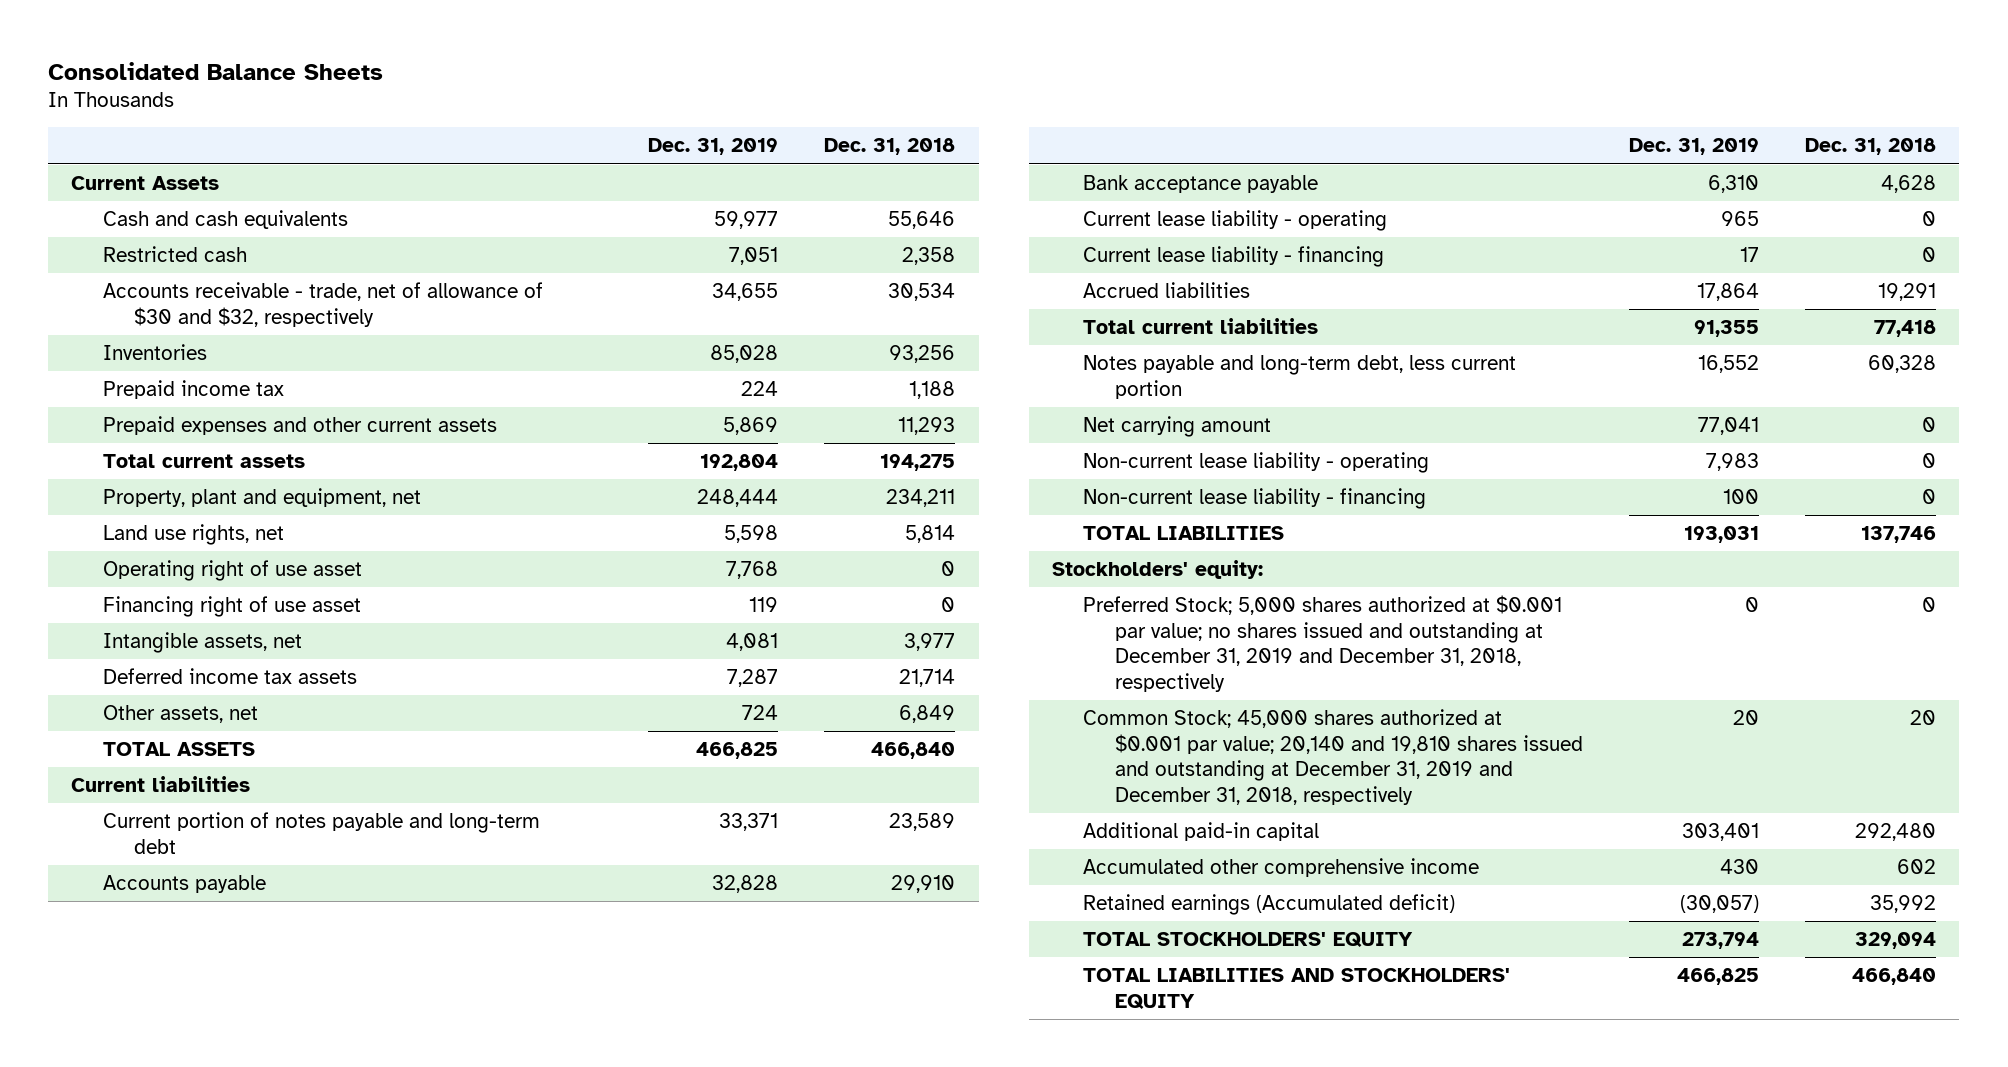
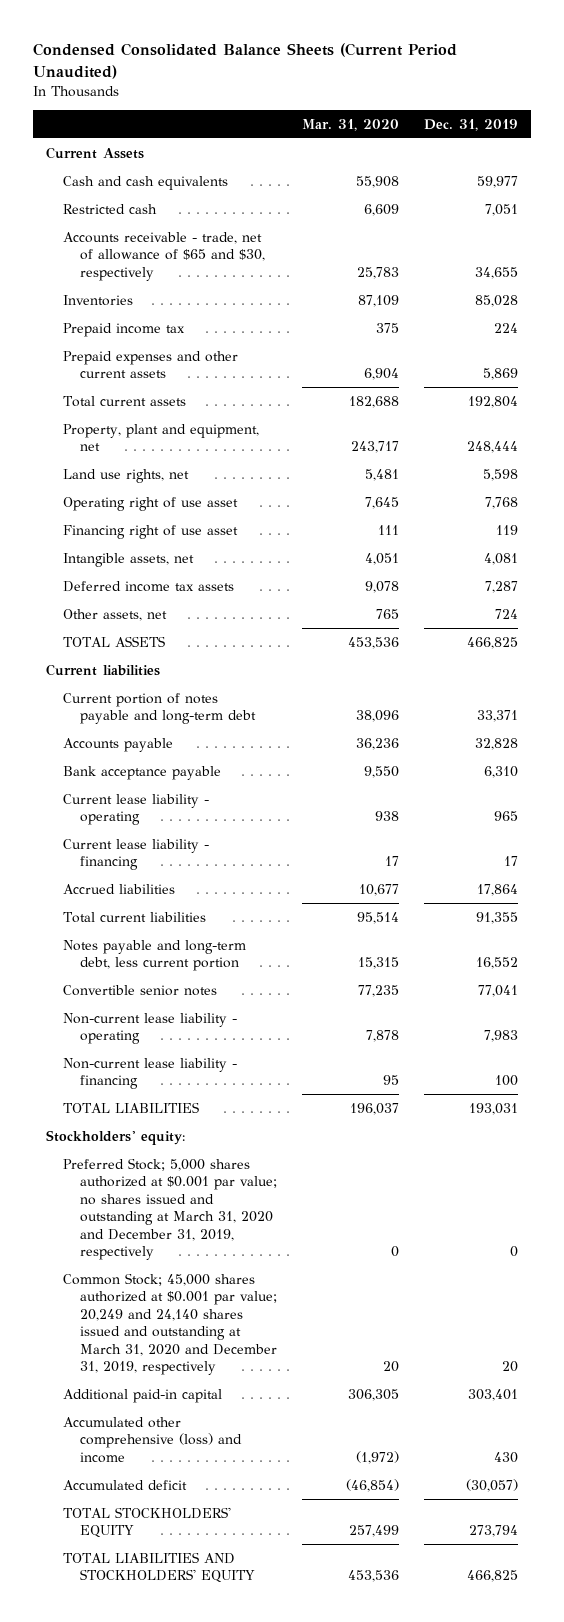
- Consolidated Balance Sheets
+ Condensed Consolidated Balance Sheets (Current Period Unaudited)
- | Dec. 31, 2019 | Dec. 31, 2018
+ | Mar. 31, 2020 | Dec. 31, 2019
- Accounts receivable - trade, net of allowance of $30 and $32, respectively | 34,655 | 30,534
+ Accounts receivable - trade, net of allowance of $65 and $30, respectively | 25,783 | 34,655
- Net carrying amount | 77,041 | 0
+ Convertible senior notes | 77,235 | 77,041
- Preferred Stock; 5,000 shares authorized at $0.001 par value; no shares issued and outstanding at December 31, 2019 and December 31, 2018, respectively | 0 | 0
- Common Stock; 45,000 shares authorized at $0.001 par value; 20,140 and 19,810 shares issued and outstanding at December 31, 2019 and December 31, 2018, respectively | 20 | 20
+ Preferred Stock; 5,000 shares authorized at $0.001 par value; no shares issued and outstanding at March 31, 2020 and December 31, 2019, respectively | 0 | 0
+ Common Stock; 45,000 shares authorized at $0.001 par value; 20,249 and 24,140 shares issued and outstanding at March 31, 2020 and December 31, 2019, respectively | 20 | 20
- Accumulated other comprehensive income | 430 | 602
- Retained earnings (Accumulated deficit) | (30,057) | 35,992
+ Accumulated other comprehensive (loss) and income | (1,972) | 430
+ Accumulated deficit | (46,854) | (30,057)

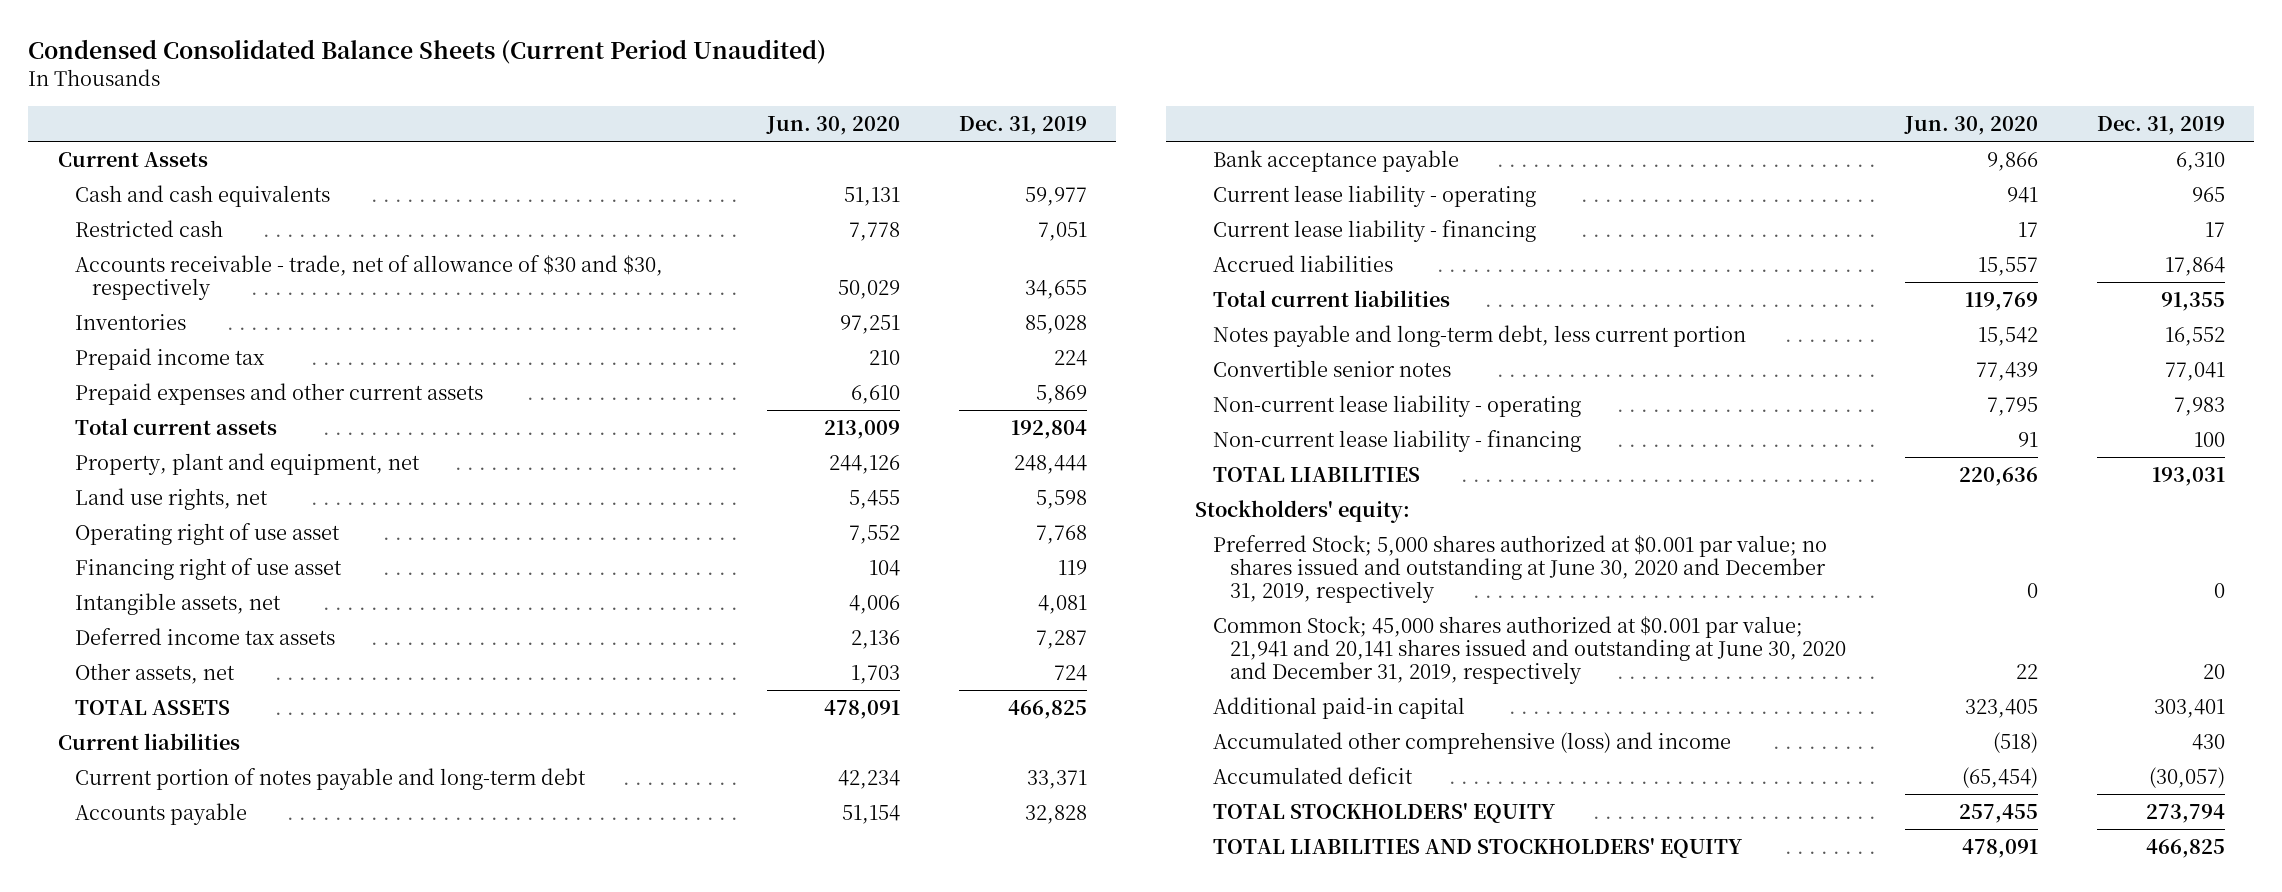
- | Mar. 31, 2020 | Dec. 31, 2019
+ | Jun. 30, 2020 | Dec. 31, 2019
- Accounts receivable - trade, net of allowance of $65 and $30, respectively | 25,783 | 34,655
+ Accounts receivable - trade, net of allowance of $30 and $30, respectively | 50,029 | 34,655
- Preferred Stock; 5,000 shares authorized at $0.001 par value; no shares issued and outstanding at March 31, 2020 and December 31, 2019, respectively | 0 | 0
- Common Stock; 45,000 shares authorized at $0.001 par value; 20,249 and 24,140 shares issued and outstanding at March 31, 2020 and December 31, 2019, respectively | 20 | 20
+ Preferred Stock; 5,000 shares authorized at $0.001 par value; no shares issued and outstanding at June 30, 2020 and December 31, 2019, respectively | 0 | 0
+ Common Stock; 45,000 shares authorized at $0.001 par value; 21,941 and 20,141 shares issued and outstanding at June 30, 2020 and December 31, 2019, respectively | 22 | 20

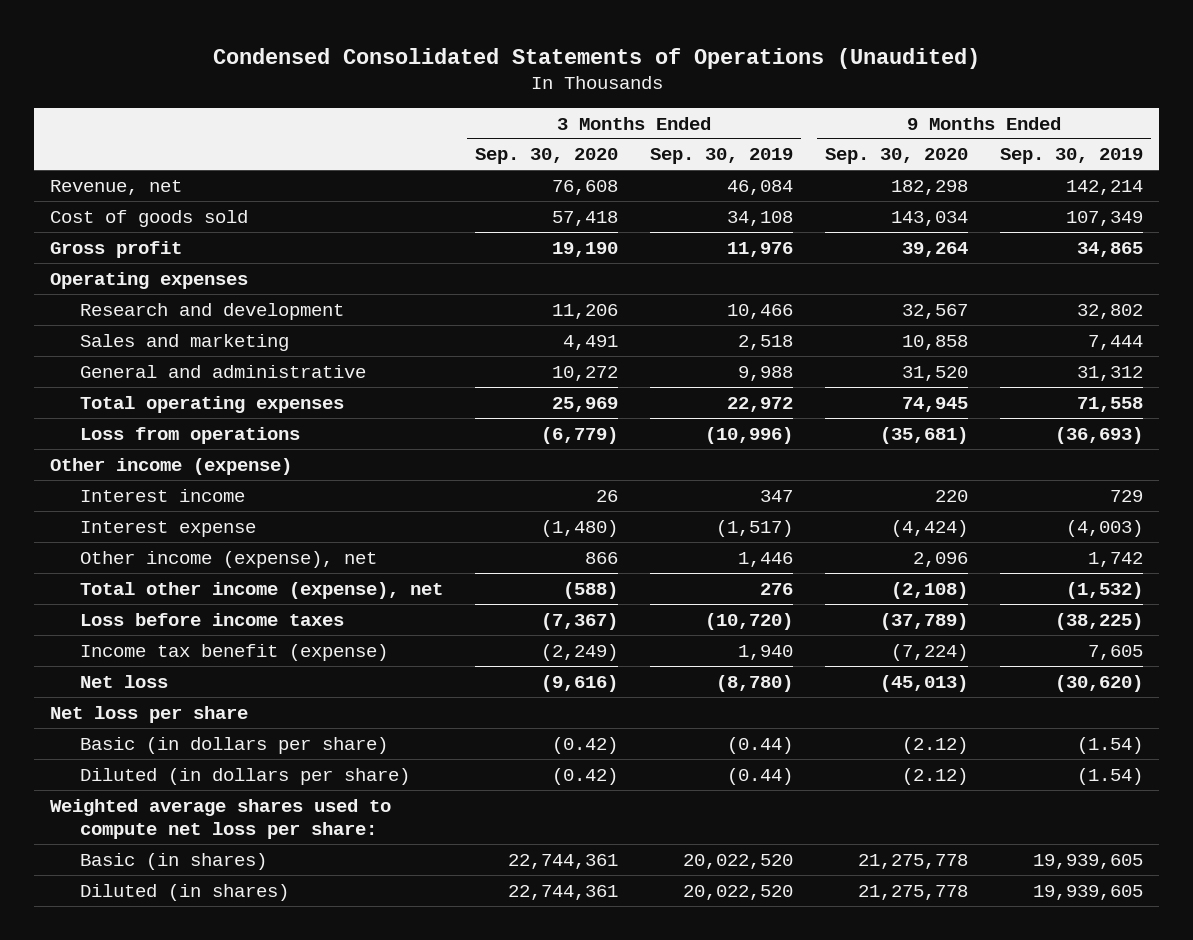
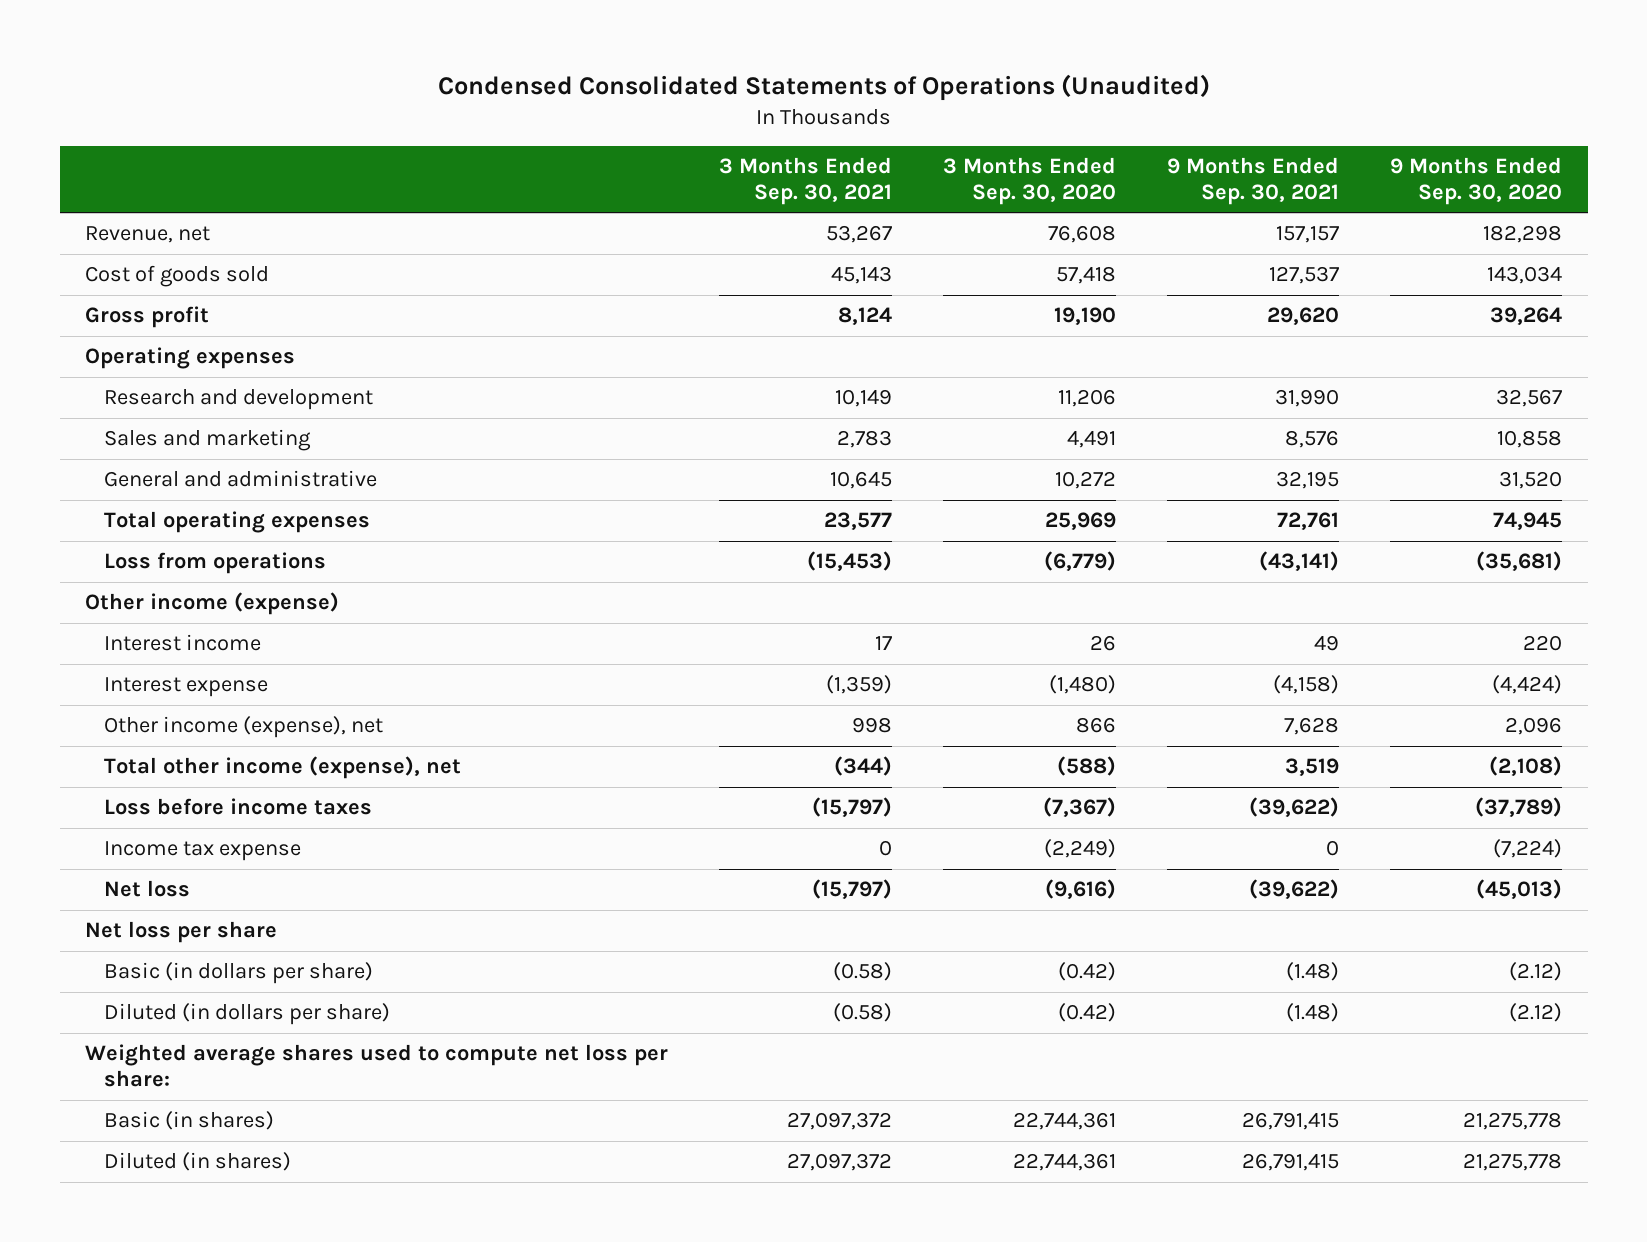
- | 3 Months Ended Sep. 30, 2020 | 3 Months Ended Sep. 30, 2019 | 9 Months Ended Sep. 30, 2020 | 9 Months Ended Sep. 30, 2019
+ | 3 Months Ended Sep. 30, 2021 | 3 Months Ended Sep. 30, 2020 | 9 Months Ended Sep. 30, 2021 | 9 Months Ended Sep. 30, 2020
- Income tax benefit (expense) | (2,249) | 1,940 | (7,224) | 7,605
+ Income tax expense | 0 | (2,249) | 0 | (7,224)

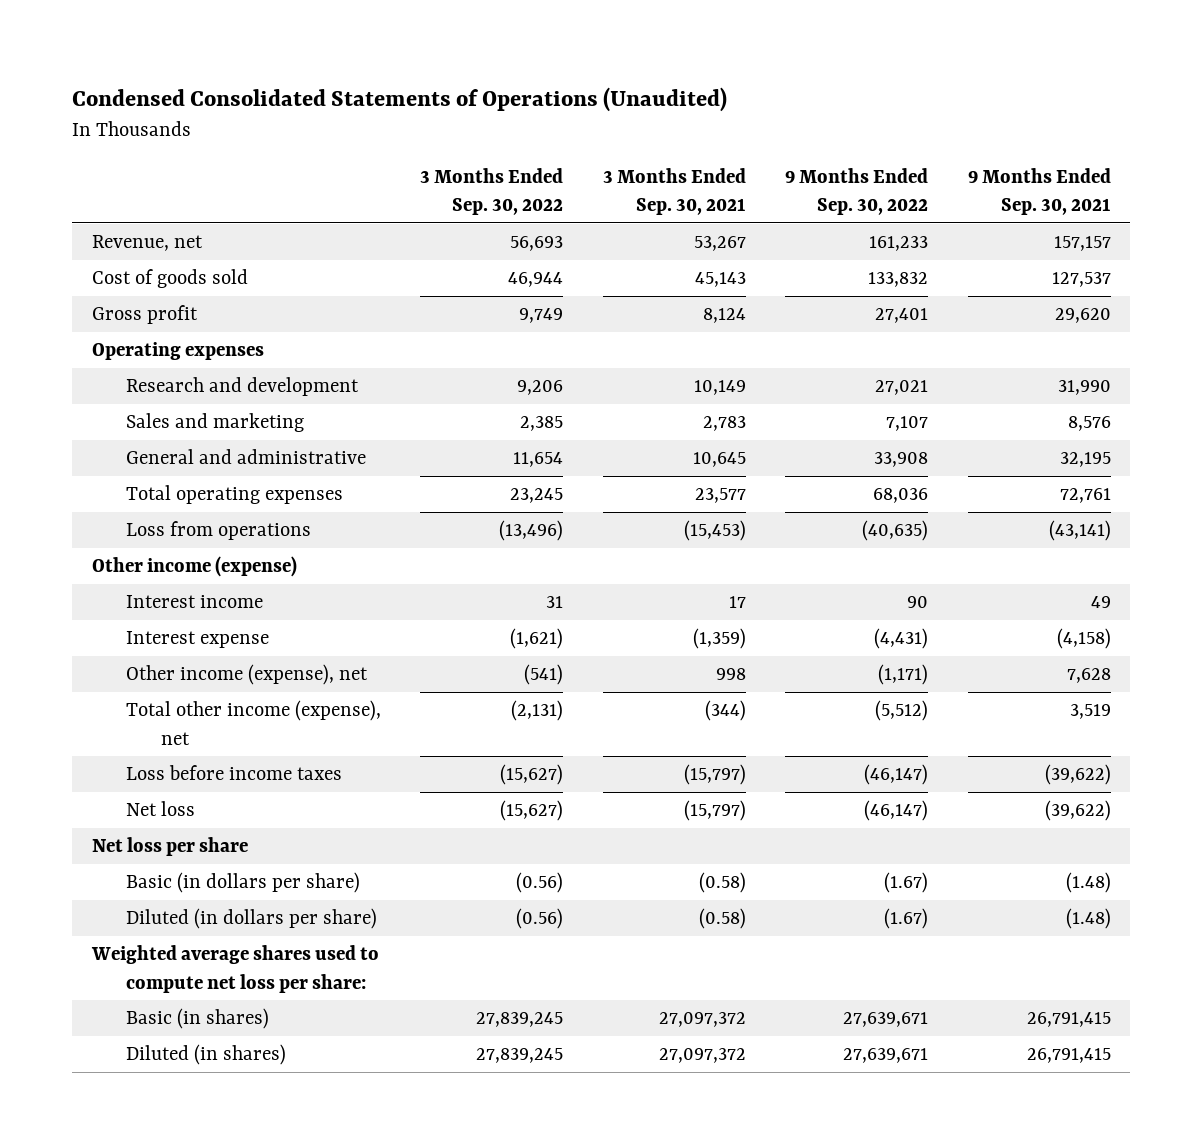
- | 3 Months Ended Sep. 30, 2021 | 3 Months Ended Sep. 30, 2020 | 9 Months Ended Sep. 30, 2021 | 9 Months Ended Sep. 30, 2020
+ | 3 Months Ended Sep. 30, 2022 | 3 Months Ended Sep. 30, 2021 | 9 Months Ended Sep. 30, 2022 | 9 Months Ended Sep. 30, 2021
- Income tax expense | 0 | (2,249) | 0 | (7,224)

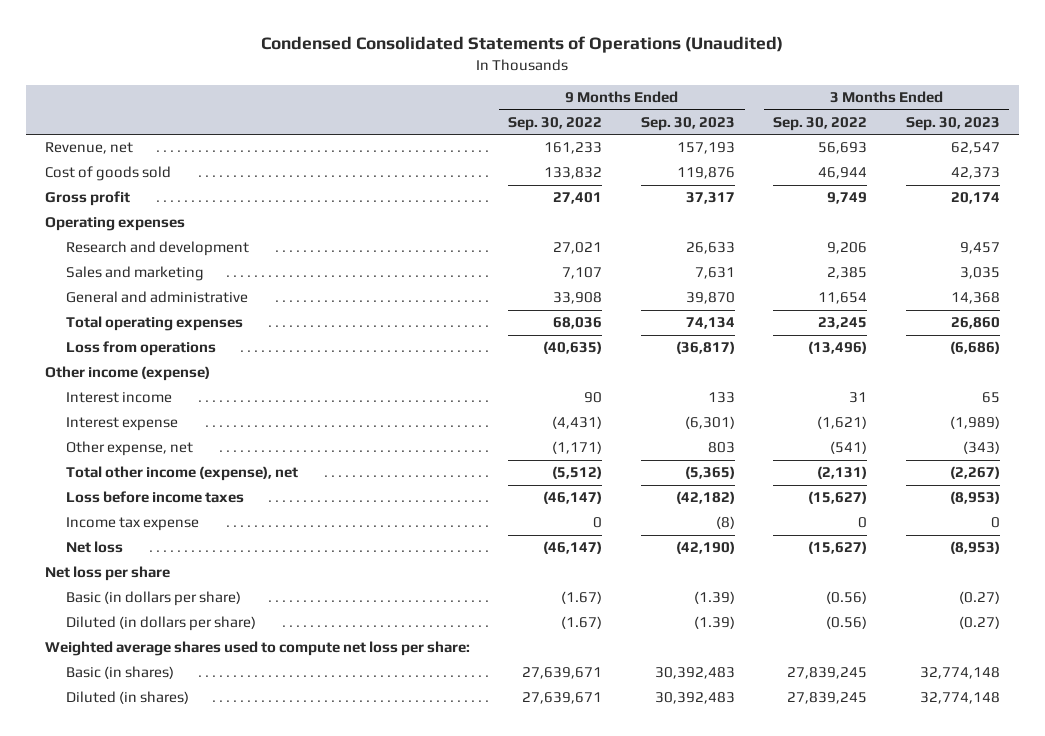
- | 3 Months Ended Sep. 30, 2022 | 3 Months Ended Sep. 30, 2021 | 9 Months Ended Sep. 30, 2022 | 9 Months Ended Sep. 30, 2021
+ | 9 Months Ended Sep. 30, 2022 | 9 Months Ended Sep. 30, 2023 | 3 Months Ended Sep. 30, 2022 | 3 Months Ended Sep. 30, 2023
- Other income (expense), net | (541) | 998 | (1,171) | 7,628
+ Other expense, net | (1,171) | 803 | (541) | (343)
+ Income tax expense | 0 | (8) | 0 | 0

